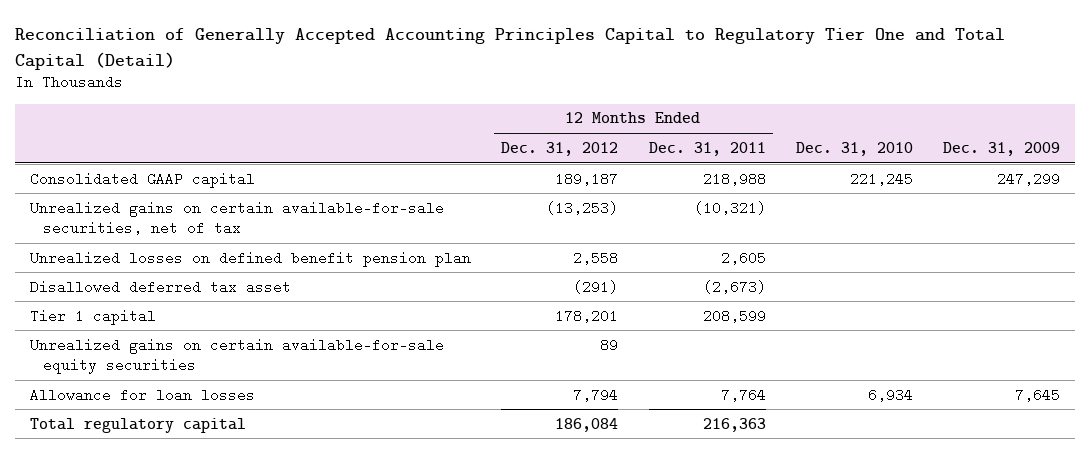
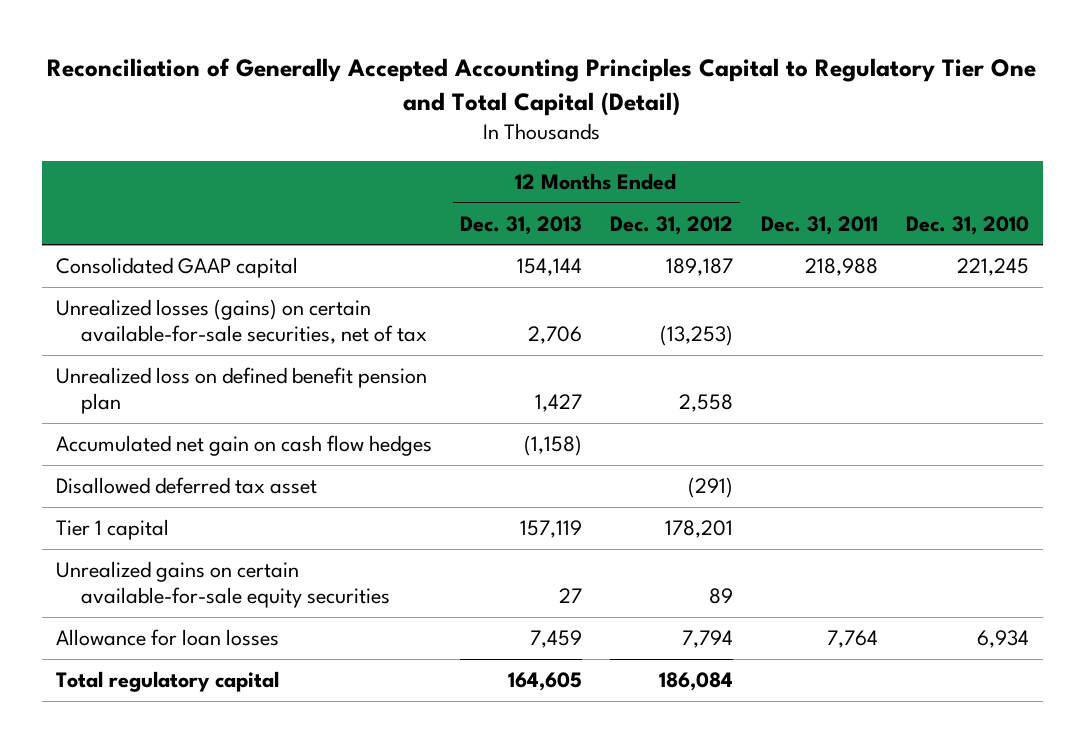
- | 12 Months Ended Dec. 31, 2012 | 12 Months Ended Dec. 31, 2011 | Dec. 31, 2010 | Dec. 31, 2009
+ | 12 Months Ended Dec. 31, 2013 | 12 Months Ended Dec. 31, 2012 | Dec. 31, 2011 | Dec. 31, 2010
- Unrealized gains on certain available-for-sale securities, net of tax | (13,253) | (10,321) | |
- Unrealized losses on defined benefit pension plan | 2,558 | 2,605 | |
+ Unrealized losses (gains) on certain available-for-sale securities, net of tax | 2,706 | (13,253) | |
+ Unrealized loss on defined benefit pension plan | 1,427 | 2,558 | |
+ Accumulated net gain on cash flow hedges | (1,158) | | |

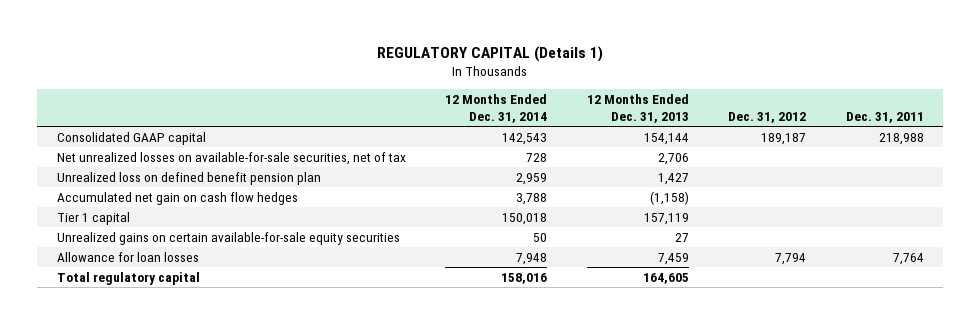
- Reconciliation of Generally Accepted Accounting Principles Capital to Regulatory Tier One and Total Capital (Detail)
+ REGULATORY CAPITAL (Details 1)
- | 12 Months Ended Dec. 31, 2013 | 12 Months Ended Dec. 31, 2012 | Dec. 31, 2011 | Dec. 31, 2010
+ | 12 Months Ended Dec. 31, 2014 | 12 Months Ended Dec. 31, 2013 | Dec. 31, 2012 | Dec. 31, 2011
- Unrealized losses (gains) on certain available-for-sale securities, net of tax | 2,706 | (13,253) | |
+ Net unrealized losses on available-for-sale securities, net of tax | 728 | 2,706 | |
- Disallowed deferred tax asset | | (291) | |

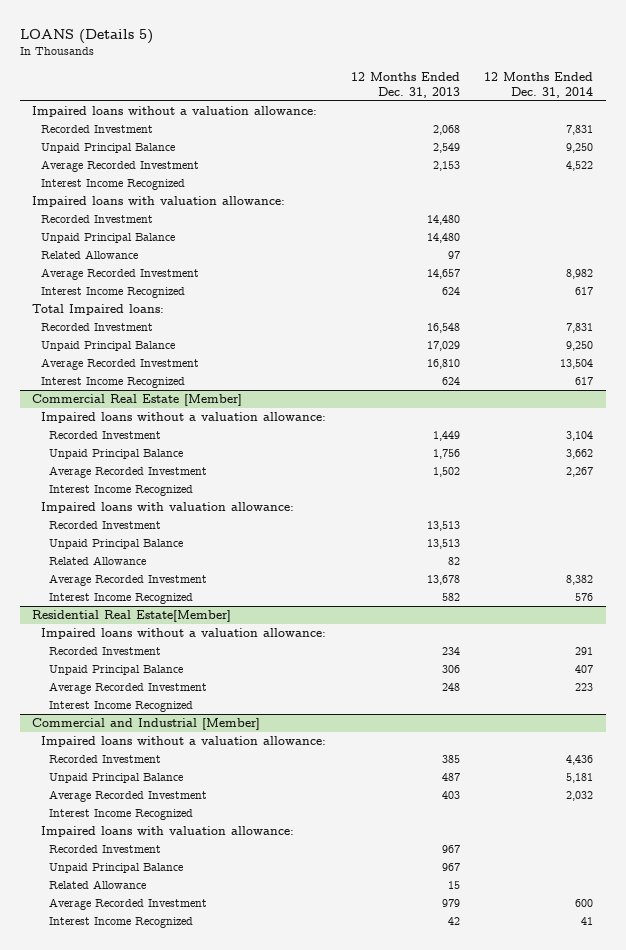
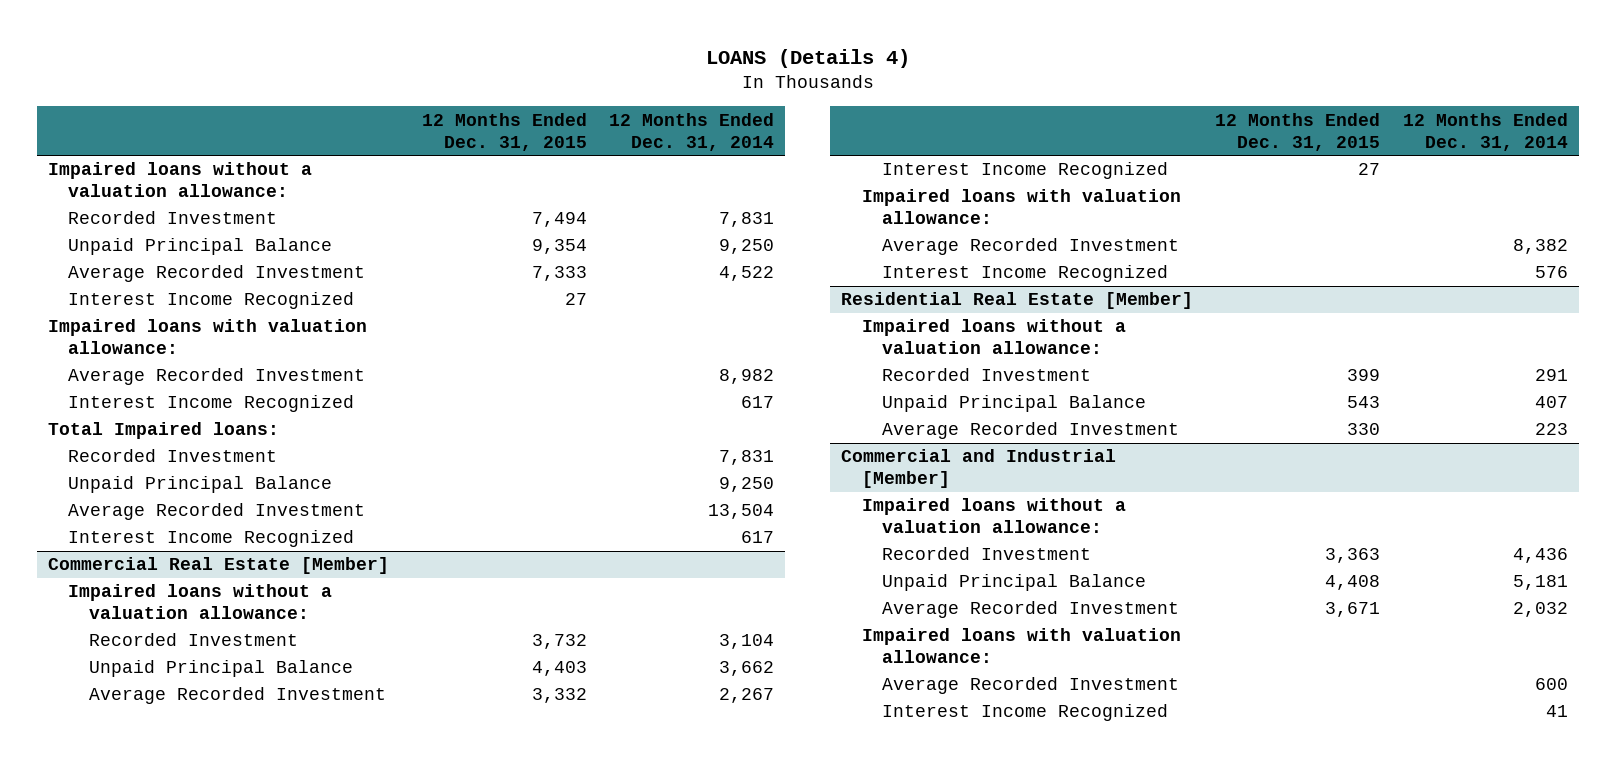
- LOANS (Details 5)
+ LOANS (Details 4)
- | 12 Months Ended Dec. 31, 2013 | 12 Months Ended Dec. 31, 2014
+ | 12 Months Ended Dec. 31, 2015 | 12 Months Ended Dec. 31, 2014
- Recorded Investment | 14,480 |
- Unpaid Principal Balance | 14,480 |
- Related Allowance | 97 |
@ Commercial Real Estate [Member]
- Recorded Investment | 13,513 |
- Unpaid Principal Balance | 13,513 |
- Related Allowance | 82 |
- Residential Real Estate[Member]
+ Residential Real Estate [Member]
- Interest Income Recognized
@ Commercial and Industrial [Member]
- Interest Income Recognized
- Recorded Investment | 967 |
- Unpaid Principal Balance | 967 |
- Related Allowance | 15 |

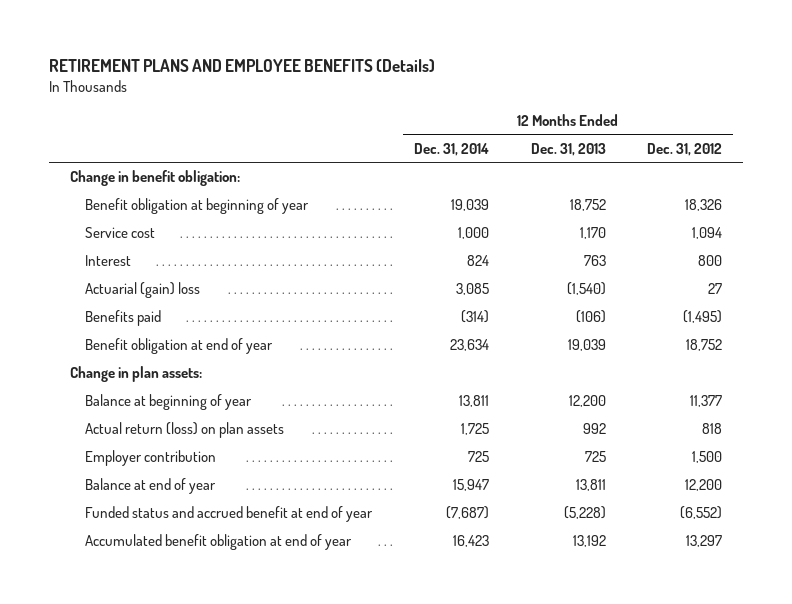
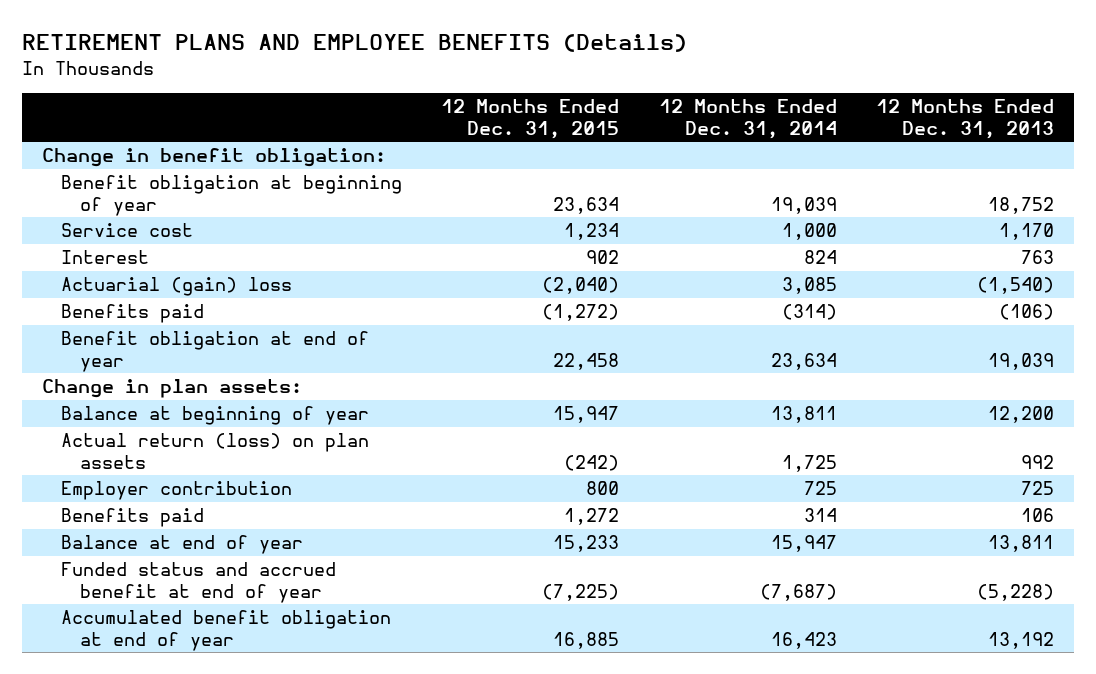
- | 12 Months Ended Dec. 31, 2014 | 12 Months Ended Dec. 31, 2013 | 12 Months Ended Dec. 31, 2012
+ | 12 Months Ended Dec. 31, 2015 | 12 Months Ended Dec. 31, 2014 | 12 Months Ended Dec. 31, 2013
+ Benefits paid | 1,272 | 314 | 106

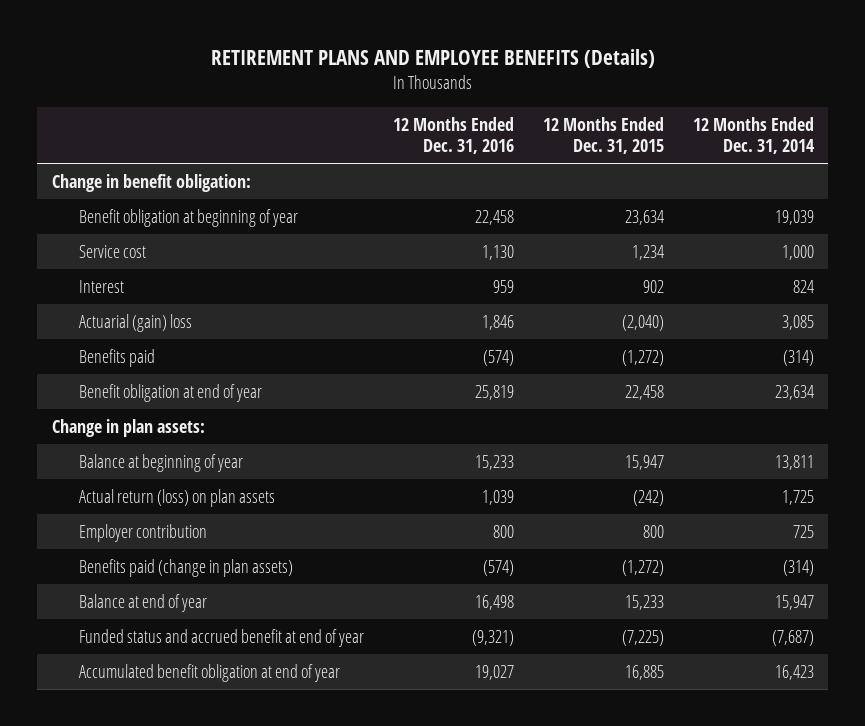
- | 12 Months Ended Dec. 31, 2015 | 12 Months Ended Dec. 31, 2014 | 12 Months Ended Dec. 31, 2013
+ | 12 Months Ended Dec. 31, 2016 | 12 Months Ended Dec. 31, 2015 | 12 Months Ended Dec. 31, 2014
- Benefits paid | 1,272 | 314 | 106
+ Benefits paid (change in plan assets) | (574) | (1,272) | (314)

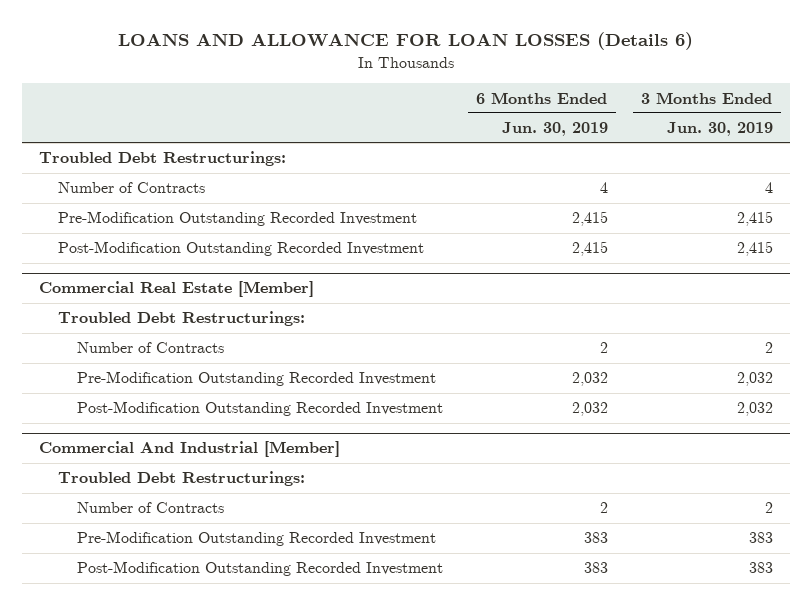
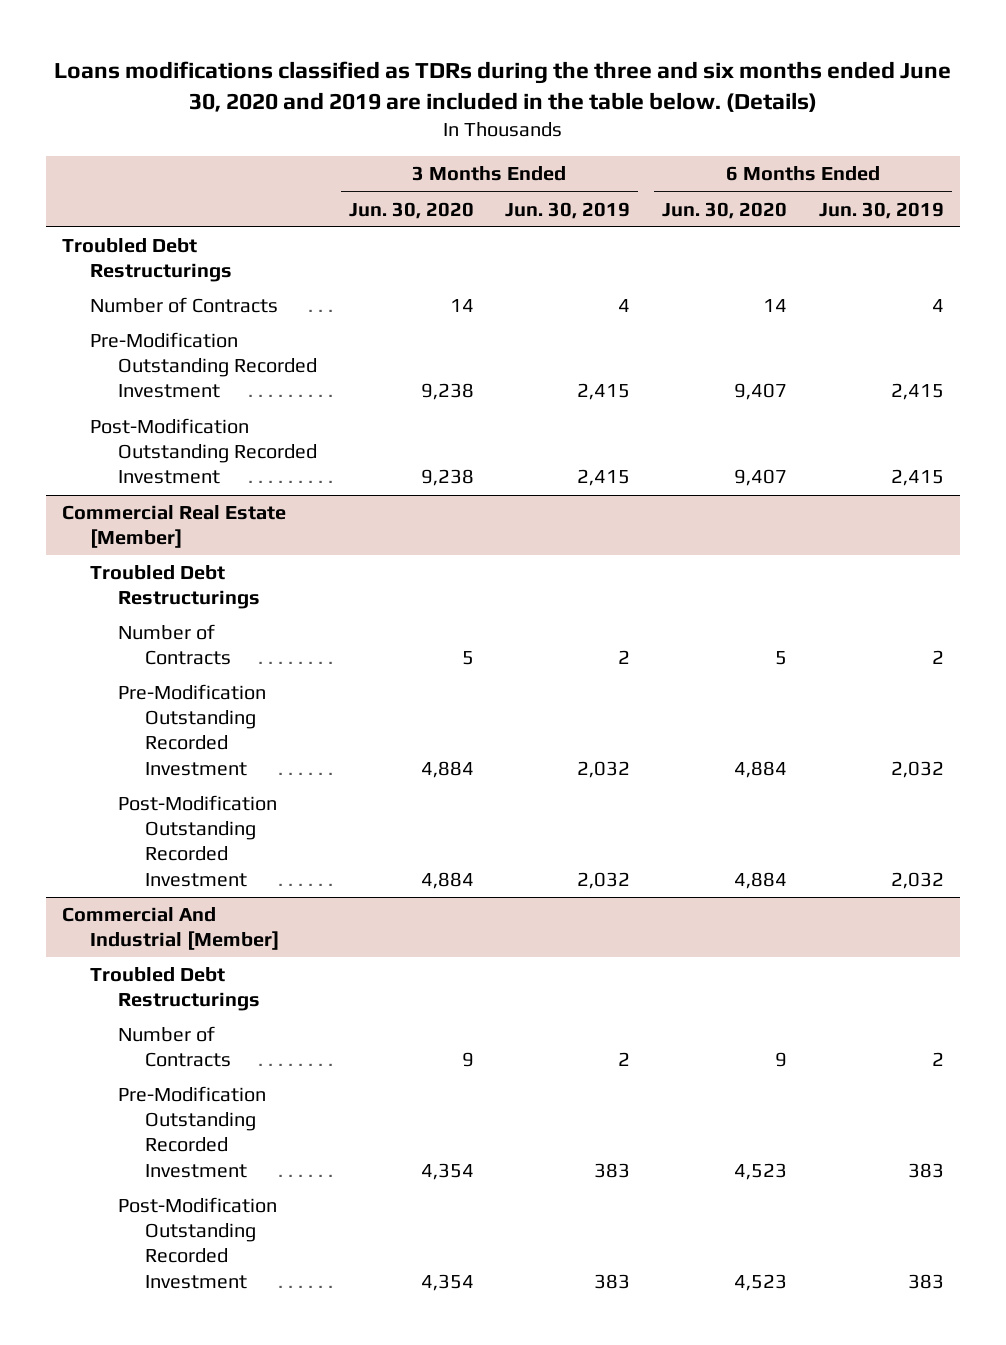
- LOANS AND ALLOWANCE FOR LOAN LOSSES (Details 6)
+ Loans modifications classified as TDRs during the three and six months ended June 30, 2020 and 2019 are included in the table below. (Details)
- | 6 Months Ended Jun. 30, 2019 | 3 Months Ended Jun. 30, 2019
+ | 3 Months Ended Jun. 30, 2020 | 3 Months Ended Jun. 30, 2019 | 6 Months Ended Jun. 30, 2020 | 6 Months Ended Jun. 30, 2019
- Troubled Debt Restructurings:
+ Troubled Debt Restructurings
@ Commercial Real Estate [Member]
- Troubled Debt Restructurings:
+ Troubled Debt Restructurings
@ Commercial And Industrial [Member]
- Troubled Debt Restructurings:
+ Troubled Debt Restructurings

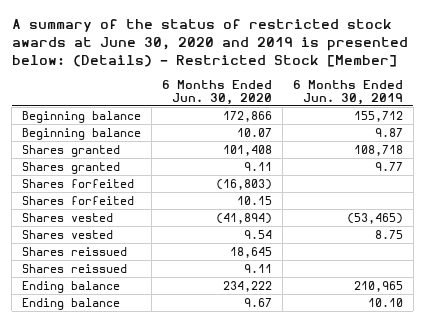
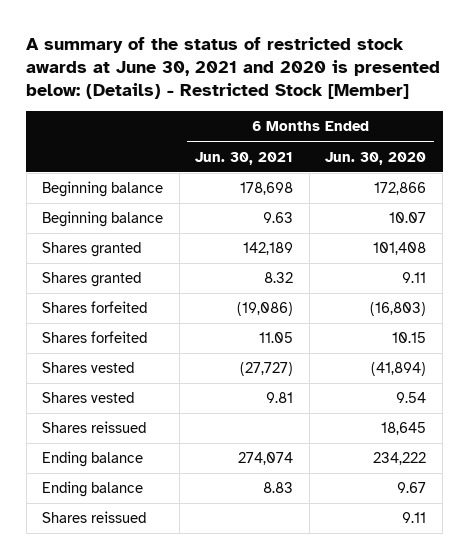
- A summary of the status of restricted stock awards at June 30, 2020 and 2019 is presented below: (Details) - Restricted Stock [Member]
+ A summary of the status of restricted stock awards at June 30, 2021 and 2020 is presented below: (Details) - Restricted Stock [Member]
- | 6 Months Ended Jun. 30, 2020 | 6 Months Ended Jun. 30, 2019
+ | 6 Months Ended Jun. 30, 2021 | 6 Months Ended Jun. 30, 2020
moved down: Shares reissued | | 9.11

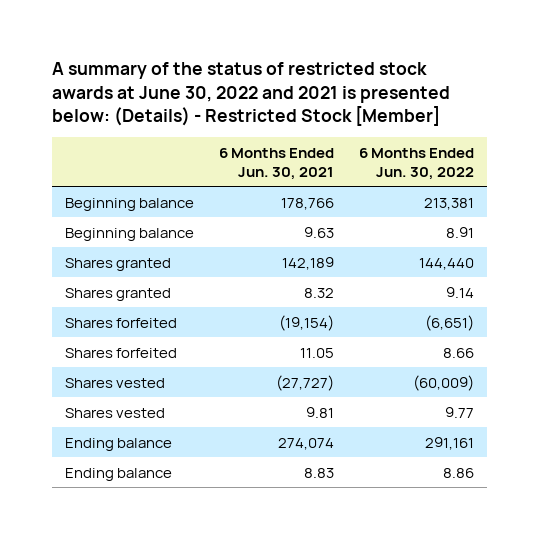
- A summary of the status of restricted stock awards at June 30, 2021 and 2020 is presented below: (Details) - Restricted Stock [Member]
+ A summary of the status of restricted stock awards at June 30, 2022 and 2021 is presented below: (Details) - Restricted Stock [Member]
- | 6 Months Ended Jun. 30, 2021 | 6 Months Ended Jun. 30, 2020
+ | 6 Months Ended Jun. 30, 2021 | 6 Months Ended Jun. 30, 2022
- Beginning balance | 178,698 | 172,866
+ Beginning balance | 178,766 | 213,381
- Shares forfeited | (19,086) | (16,803)
+ Shares forfeited | (19,154) | (6,651)
- Shares reissued | | 18,645
- Shares reissued | | 9.11

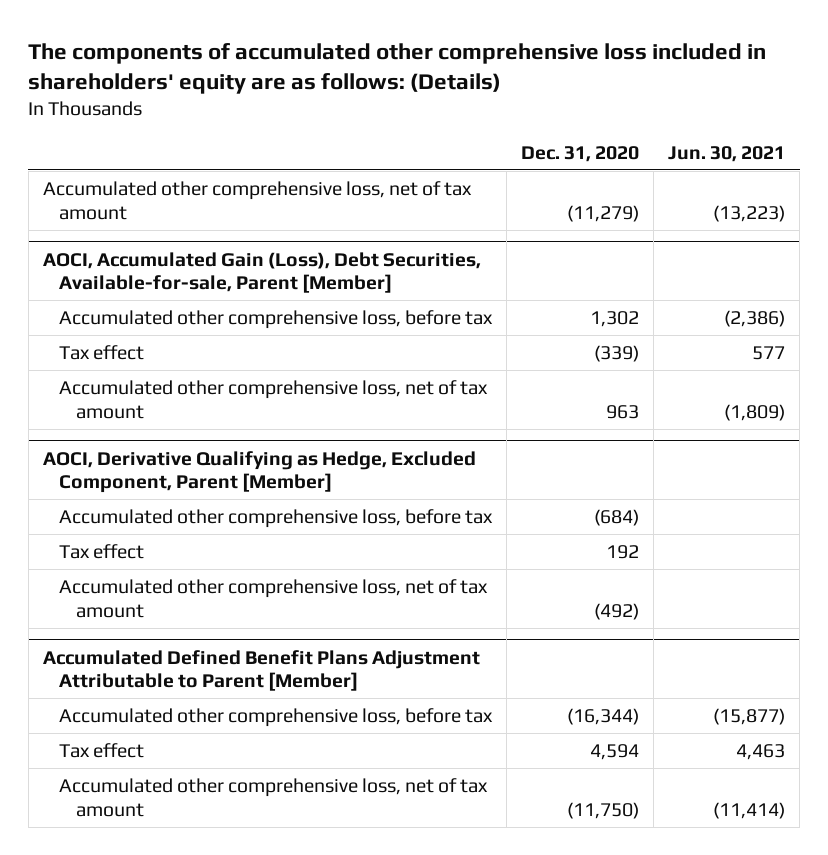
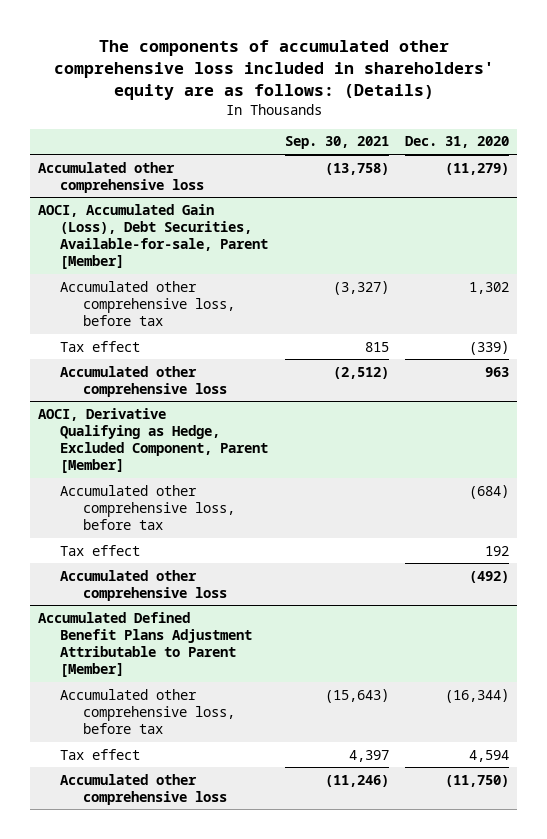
- | Dec. 31, 2020 | Jun. 30, 2021
+ | Sep. 30, 2021 | Dec. 31, 2020
- Accumulated other comprehensive loss, net of tax amount | (11,279) | (13,223)
+ Accumulated other comprehensive loss | (13,758) | (11,279)
@ AOCI, Accumulated Gain (Loss), Debt Securities, Available-for-sale, Parent [Member]
- Accumulated other comprehensive loss, net of tax amount | 963 | (1,809)
+ Accumulated other comprehensive loss | (2,512) | 963
@ AOCI, Derivative Qualifying as Hedge, Excluded Component, Parent [Member]
- Accumulated other comprehensive loss, net of tax amount | (492) |
+ Accumulated other comprehensive loss | | (492)
@ Accumulated Defined Benefit Plans Adjustment Attributable to Parent [Member]
- Accumulated other comprehensive loss, net of tax amount | (11,750) | (11,414)
+ Accumulated other comprehensive loss | (11,246) | (11,750)

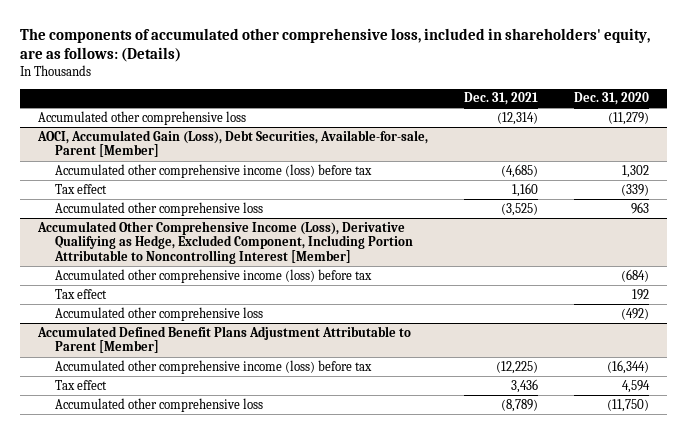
- The components of accumulated other comprehensive loss included in shareholders' equity are as follows: (Details)
+ The components of accumulated other comprehensive loss, included in shareholders' equity, are as follows: (Details)
- | Sep. 30, 2021 | Dec. 31, 2020
+ | Dec. 31, 2021 | Dec. 31, 2020
@ AOCI, Accumulated Gain (Loss), Debt Securities, Available-for-sale, Parent [Member]
- Accumulated other comprehensive loss, before tax | (3,327) | 1,302
+ Accumulated other comprehensive income (loss) before tax | (4,685) | 1,302
- AOCI, Derivative Qualifying as Hedge, Excluded Component, Parent [Member]
- Accumulated other comprehensive loss, before tax | | (684)
+ Accumulated Other Comprehensive Income (Loss), Derivative Qualifying as Hedge, Excluded Component, Including Portion Attributable to Noncontrolling Interest [Member]
+ Accumulated other comprehensive income (loss) before tax | | (684)
@ Accumulated Defined Benefit Plans Adjustment Attributable to Parent [Member]
- Accumulated other comprehensive loss, before tax | (15,643) | (16,344)
+ Accumulated other comprehensive income (loss) before tax | (12,225) | (16,344)

